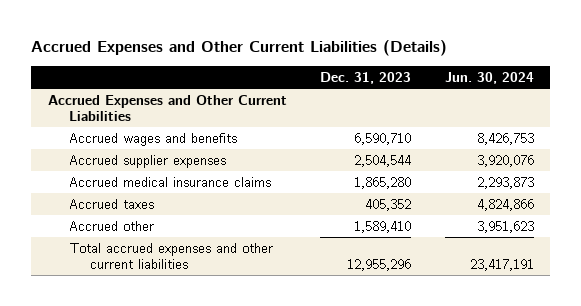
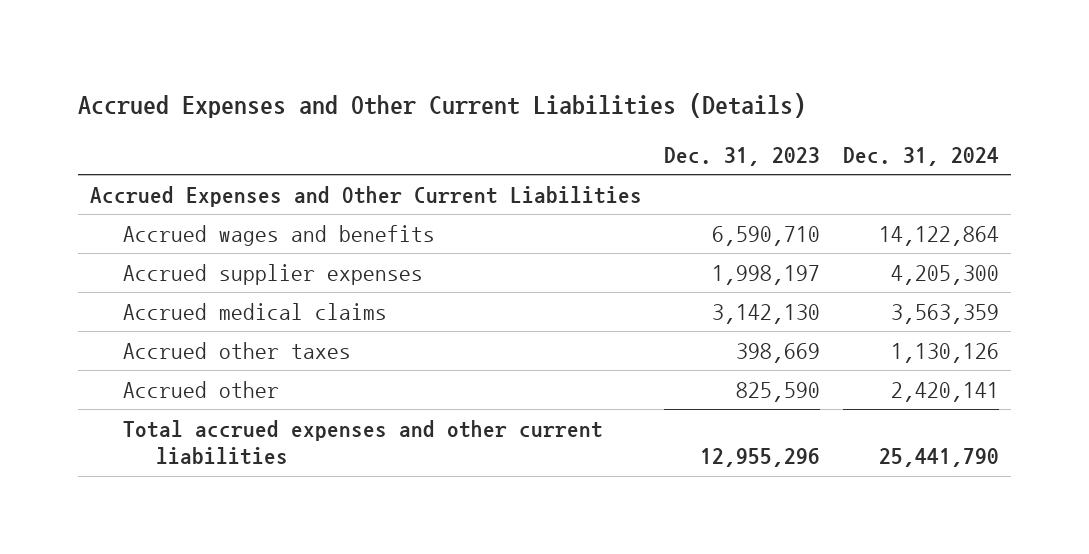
- | Dec. 31, 2023 | Jun. 30, 2024
+ | Dec. 31, 2023 | Dec. 31, 2024
- Accrued supplier expenses | 2,504,544 | 3,920,076
- Accrued medical insurance claims | 1,865,280 | 2,293,873
- Accrued taxes | 405,352 | 4,824,866
- Accrued other | 1,589,410 | 3,951,623
+ Accrued supplier expenses | 1,998,197 | 4,205,300
+ Accrued medical claims | 3,142,130 | 3,563,359
+ Accrued other taxes | 398,669 | 1,130,126
+ Accrued other | 825,590 | 2,420,141

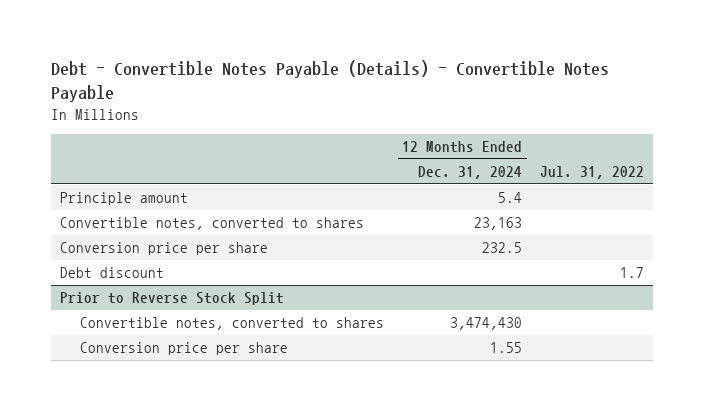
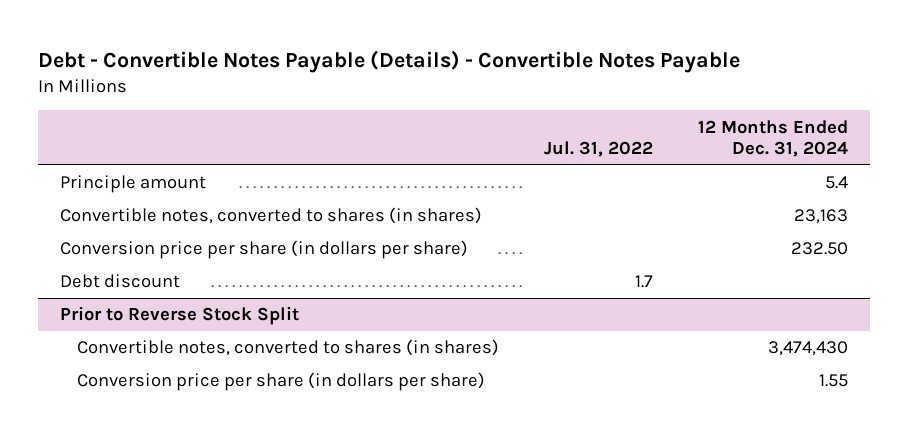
- | 12 Months Ended Dec. 31, 2024 | Jul. 31, 2022
+ | Jul. 31, 2022 | 12 Months Ended Dec. 31, 2024
- Convertible notes, converted to shares | 23,163 |
- Conversion price per share | 232.5 |
+ Convertible notes, converted to shares (in shares) | | 23,163
+ Conversion price per share (in dollars per share) | | 232.50
@ Prior to Reverse Stock Split
- Convertible notes, converted to shares | 3,474,430 |
- Conversion price per share | 1.55 |
+ Convertible notes, converted to shares (in shares) | | 3,474,430
+ Conversion price per share (in dollars per share) | | 1.55

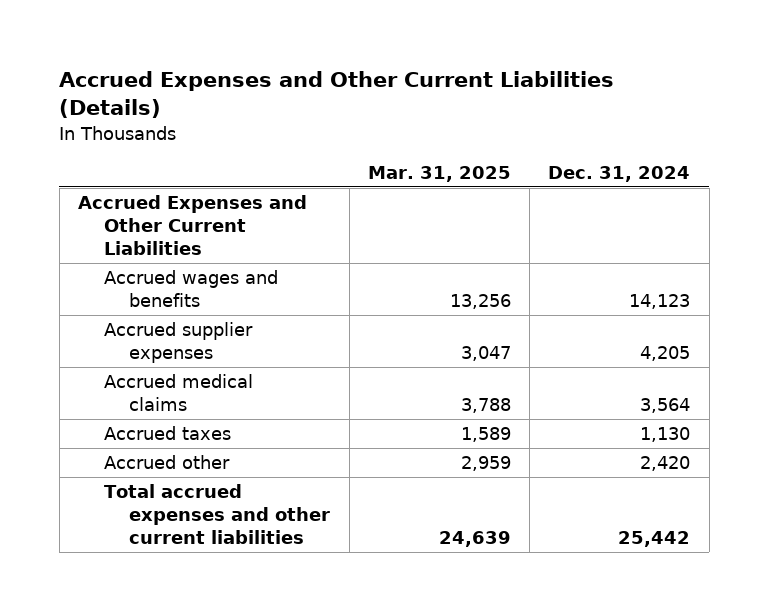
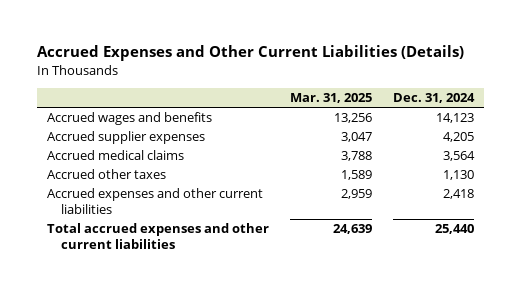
- Accrued Expenses and Other Current Liabilities
- Accrued taxes | 1,589 | 1,130
- Accrued other | 2,959 | 2,420
- Total accrued expenses and other current liabilities | 24,639 | 25,442
+ Accrued other taxes | 1,589 | 1,130
+ Accrued expenses and other current liabilities | 2,959 | 2,418
+ Total accrued expenses and other current liabilities | 24,639 | 25,440

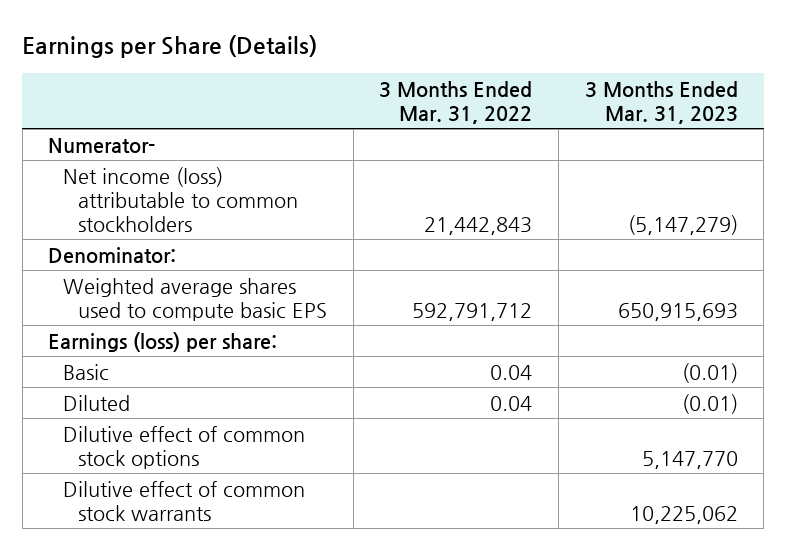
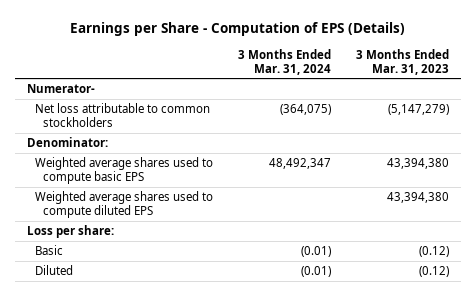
- Earnings per Share (Details)
+ Earnings per Share - Computation of EPS (Details)
- | 3 Months Ended Mar. 31, 2022 | 3 Months Ended Mar. 31, 2023
+ | 3 Months Ended Mar. 31, 2024 | 3 Months Ended Mar. 31, 2023
- Net income (loss) attributable to common stockholders | 21,442,843 | (5,147,279)
+ Net loss attributable to common stockholders | (364,075) | (5,147,279)
- Weighted average shares used to compute basic EPS | 592,791,712 | 650,915,693
- Earnings (loss) per share:
- Basic | 0.04 | (0.01)
- Diluted | 0.04 | (0.01)
- Dilutive effect of common stock options | | 5,147,770
- Dilutive effect of common stock warrants | | 10,225,062
+ Weighted average shares used to compute basic EPS | 48,492,347 | 43,394,380
+ Weighted average shares used to compute diluted EPS | | 43,394,380
+ Loss per share:
+ Basic | (0.01) | (0.12)
+ Diluted | (0.01) | (0.12)

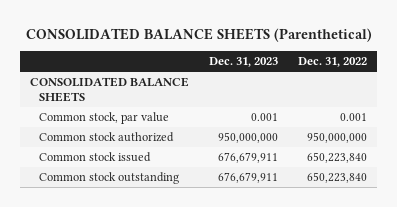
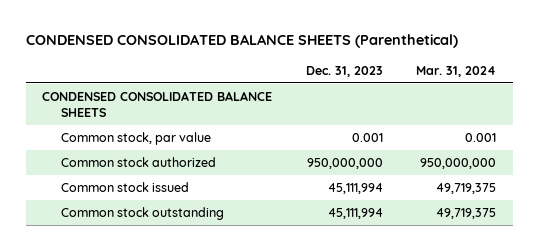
- CONSOLIDATED BALANCE SHEETS (Parenthetical)
+ CONDENSED CONSOLIDATED BALANCE SHEETS (Parenthetical)
- | Dec. 31, 2023 | Dec. 31, 2022
+ | Dec. 31, 2023 | Mar. 31, 2024
- CONSOLIDATED BALANCE SHEETS
+ CONDENSED CONSOLIDATED BALANCE SHEETS
- Common stock issued | 676,679,911 | 650,223,840
- Common stock outstanding | 676,679,911 | 650,223,840
+ Common stock issued | 45,111,994 | 49,719,375
+ Common stock outstanding | 45,111,994 | 49,719,375

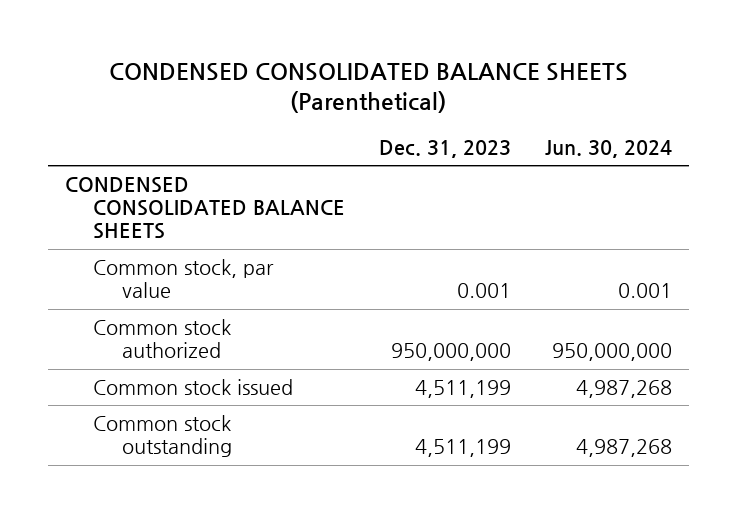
- | Dec. 31, 2023 | Mar. 31, 2024
+ | Dec. 31, 2023 | Jun. 30, 2024
- Common stock issued | 45,111,994 | 49,719,375
- Common stock outstanding | 45,111,994 | 49,719,375
+ Common stock issued | 4,511,199 | 4,987,268
+ Common stock outstanding | 4,511,199 | 4,987,268

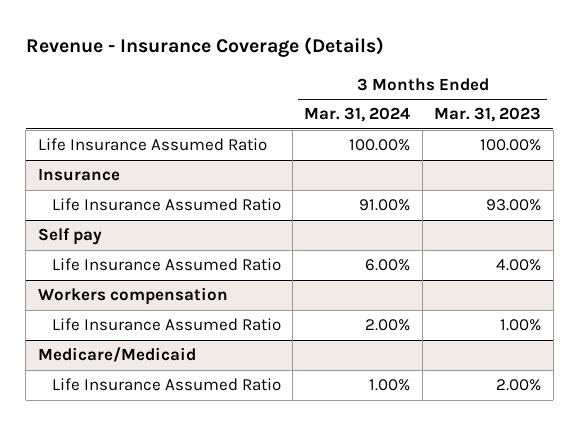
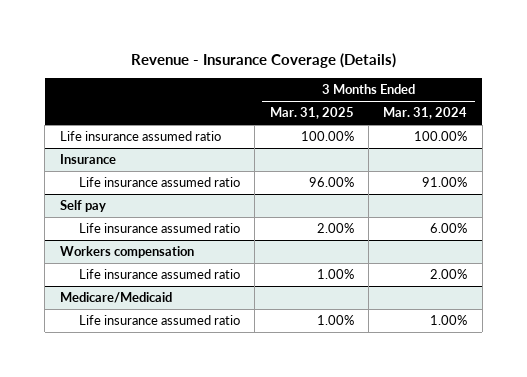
- | 3 Months Ended Mar. 31, 2024 | 3 Months Ended Mar. 31, 2023
+ | 3 Months Ended Mar. 31, 2025 | 3 Months Ended Mar. 31, 2024
- Life Insurance Assumed Ratio | 100.00% | 100.00%
+ Life insurance assumed ratio | 100.00% | 100.00%
@ Insurance
- Life Insurance Assumed Ratio | 91.00% | 93.00%
+ Life insurance assumed ratio | 96.00% | 91.00%
@ Self pay
- Life Insurance Assumed Ratio | 6.00% | 4.00%
+ Life insurance assumed ratio | 2.00% | 6.00%
@ Workers compensation
- Life Insurance Assumed Ratio | 2.00% | 1.00%
+ Life insurance assumed ratio | 1.00% | 2.00%
@ Medicare/Medicaid
- Life Insurance Assumed Ratio | 1.00% | 2.00%
+ Life insurance assumed ratio | 1.00% | 1.00%

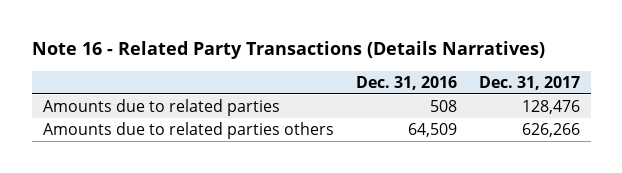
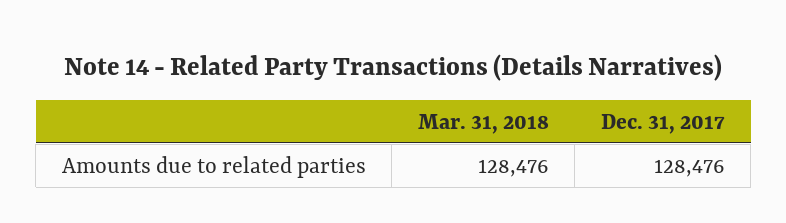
- Note 16 - Related Party Transactions (Details Narratives)
+ Note 14 - Related Party Transactions (Details Narratives)
- | Dec. 31, 2016 | Dec. 31, 2017
+ | Mar. 31, 2018 | Dec. 31, 2017
- Amounts due to related parties others | 64,509 | 626,266

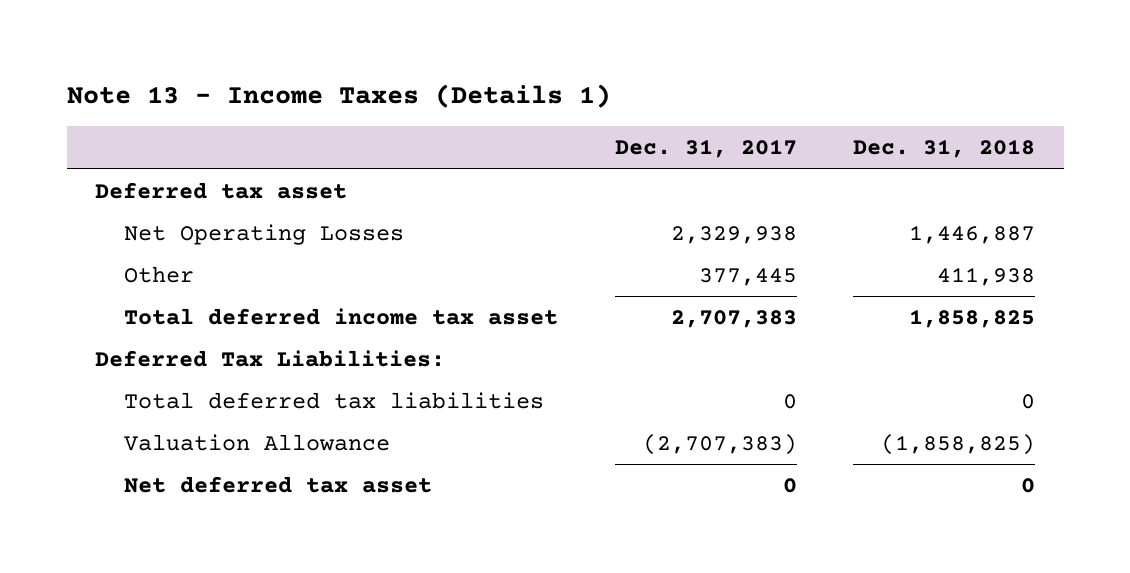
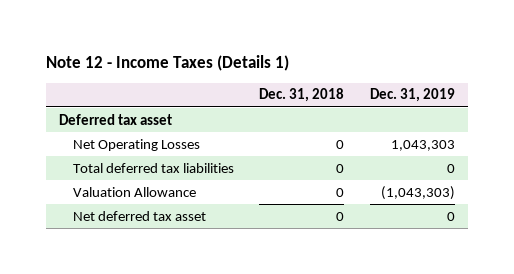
- Note 13 - Income Taxes (Details 1)
+ Note 12 - Income Taxes (Details 1)
- | Dec. 31, 2017 | Dec. 31, 2018
+ | Dec. 31, 2018 | Dec. 31, 2019
- Net Operating Losses | 2,329,938 | 1,446,887
- Other | 377,445 | 411,938
- Total deferred income tax asset | 2,707,383 | 1,858,825
- Deferred Tax Liabilities:
+ Net Operating Losses | 0 | 1,043,303
- Valuation Allowance | (2,707,383) | (1,858,825)
+ Valuation Allowance | 0 | (1,043,303)

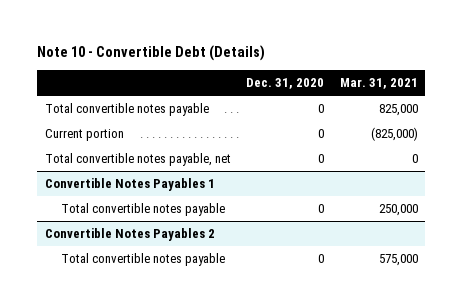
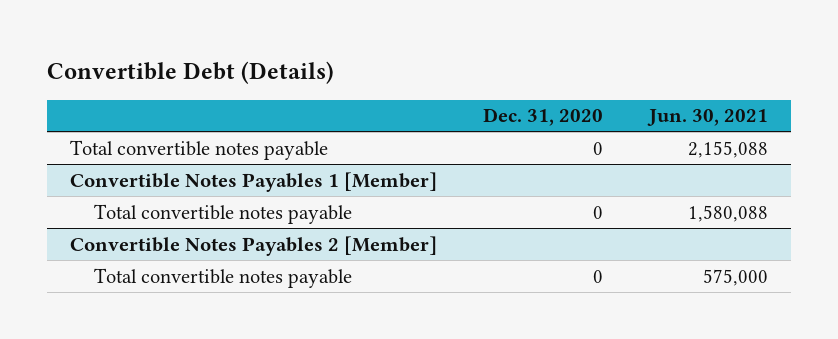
- Note 10 - Convertible Debt (Details)
+ Convertible Debt (Details)
- | Dec. 31, 2020 | Mar. 31, 2021
+ | Dec. 31, 2020 | Jun. 30, 2021
- Current portion | 0 | (825,000)
- Total convertible notes payable, net | 0 | 0
- Convertible Notes Payables 1
+ Convertible Notes Payables 1 [Member]
- Convertible Notes Payables 2
+ Convertible Notes Payables 2 [Member]

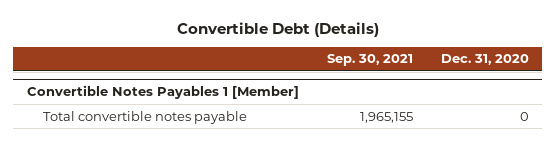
- | Dec. 31, 2020 | Jun. 30, 2021
+ | Sep. 30, 2021 | Dec. 31, 2020
- Total convertible notes payable | 0 | 2,155,088
- Convertible Notes Payables 2 [Member]
- Total convertible notes payable | 0 | 575,000

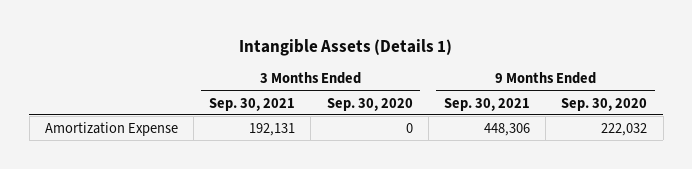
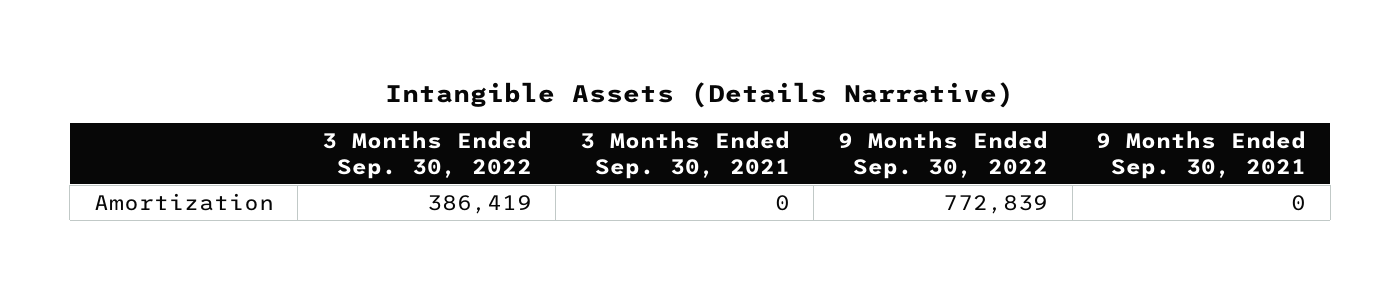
- Intangible Assets (Details 1)
+ Intangible Assets (Details Narrative)
- | 3 Months Ended Sep. 30, 2021 | 3 Months Ended Sep. 30, 2020 | 9 Months Ended Sep. 30, 2021 | 9 Months Ended Sep. 30, 2020
+ | 3 Months Ended Sep. 30, 2022 | 3 Months Ended Sep. 30, 2021 | 9 Months Ended Sep. 30, 2022 | 9 Months Ended Sep. 30, 2021
- Amortization Expense | 192,131 | 0 | 448,306 | 222,032
+ Amortization | 386,419 | 0 | 772,839 | 0

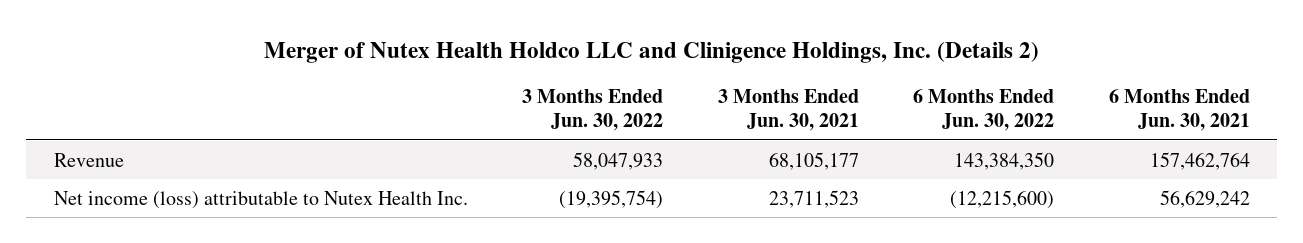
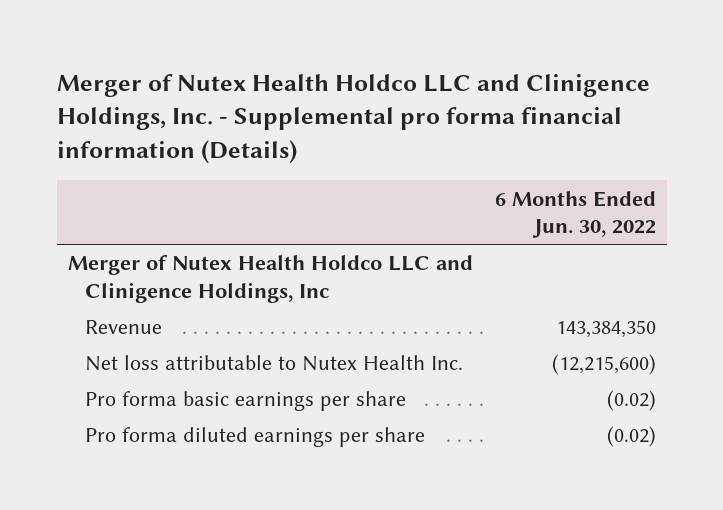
- Merger of Nutex Health Holdco LLC and Clinigence Holdings, Inc. (Details 2)
+ Merger of Nutex Health Holdco LLC and Clinigence Holdings, Inc. - Supplemental pro forma financial information (Details)
- | 3 Months Ended Jun. 30, 2022 | 3 Months Ended Jun. 30, 2021 | 6 Months Ended Jun. 30, 2022 | 6 Months Ended Jun. 30, 2021
+ | 6 Months Ended Jun. 30, 2022
+ Merger of Nutex Health Holdco LLC and Clinigence Holdings, Inc
- Net income (loss) attributable to Nutex Health Inc. | (19,395,754) | 23,711,523 | (12,215,600) | 56,629,242
+ Net loss attributable to Nutex Health Inc. | (12,215,600)
+ Pro forma basic earnings per share | (0.02)
+ Pro forma diluted earnings per share | (0.02)

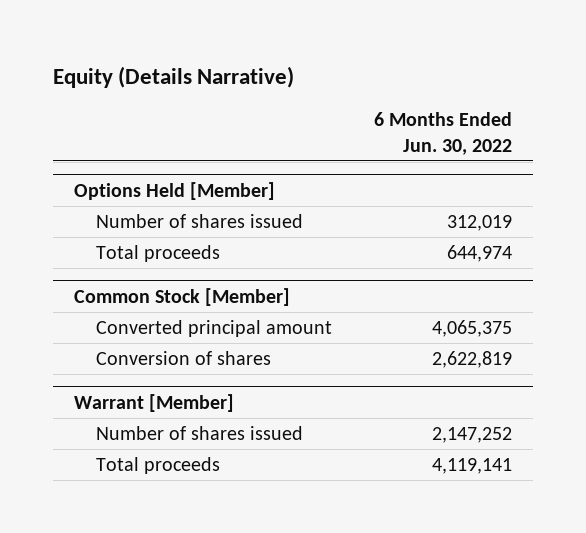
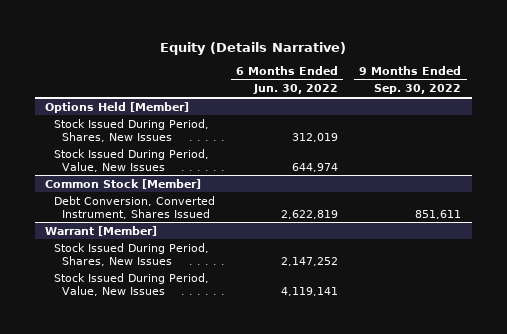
- | 6 Months Ended Jun. 30, 2022
+ | 6 Months Ended Jun. 30, 2022 | 9 Months Ended Sep. 30, 2022
@ Options Held [Member]
- Number of shares issued | 312,019
- Total proceeds | 644,974
+ Stock Issued During Period, Shares, New Issues | 312,019 |
+ Stock Issued During Period, Value, New Issues | 644,974 |
@ Common Stock [Member]
- Converted principal amount | 4,065,375
- Conversion of shares | 2,622,819
+ Debt Conversion, Converted Instrument, Shares Issued | 2,622,819 | 851,611
@ Warrant [Member]
- Number of shares issued | 2,147,252
- Total proceeds | 4,119,141
+ Stock Issued During Period, Shares, New Issues | 2,147,252 |
+ Stock Issued During Period, Value, New Issues | 4,119,141 |

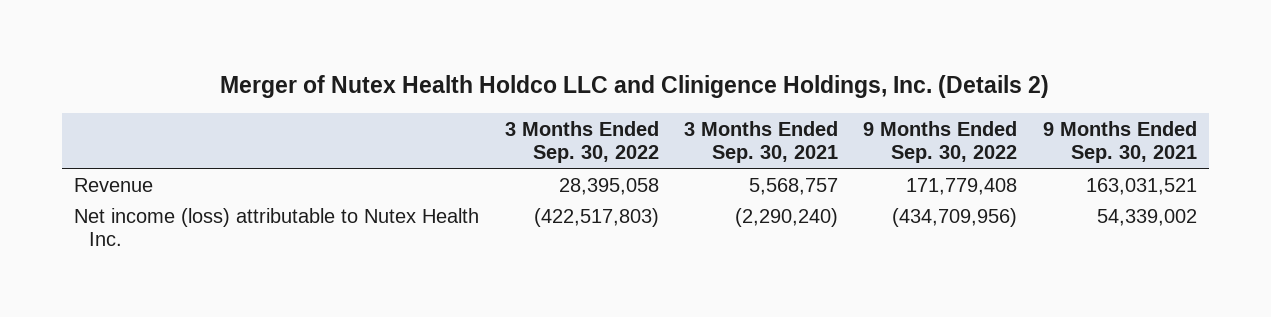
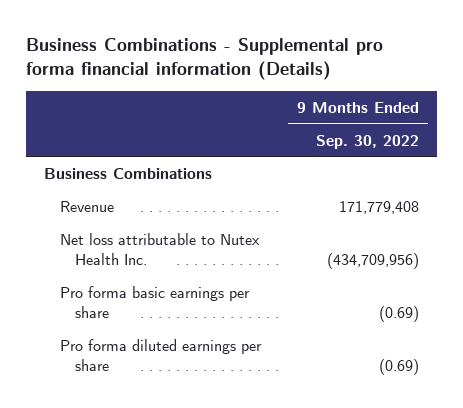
- Merger of Nutex Health Holdco LLC and Clinigence Holdings, Inc. (Details 2)
+ Business Combinations - Supplemental pro forma financial information (Details)
- | 3 Months Ended Sep. 30, 2022 | 3 Months Ended Sep. 30, 2021 | 9 Months Ended Sep. 30, 2022 | 9 Months Ended Sep. 30, 2021
+ | 9 Months Ended Sep. 30, 2022
+ Business Combinations
- Net income (loss) attributable to Nutex Health Inc. | (422,517,803) | (2,290,240) | (434,709,956) | 54,339,002
+ Net loss attributable to Nutex Health Inc. | (434,709,956)
+ Pro forma basic earnings per share | (0.69)
+ Pro forma diluted earnings per share | (0.69)

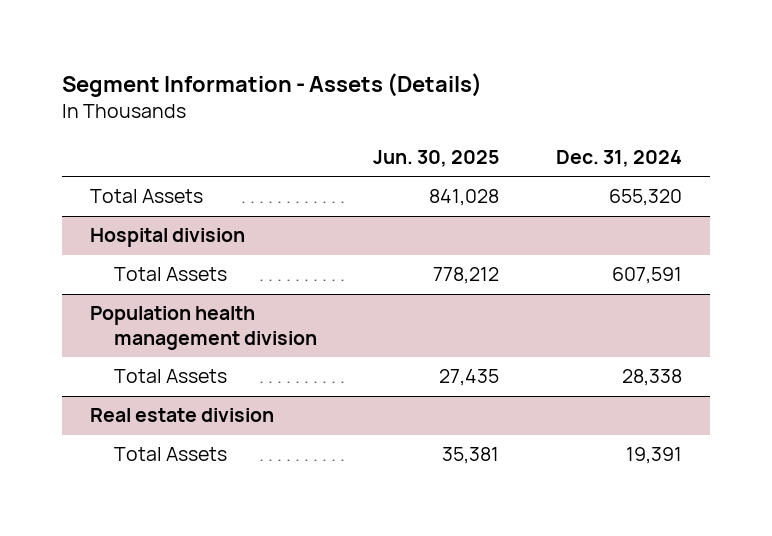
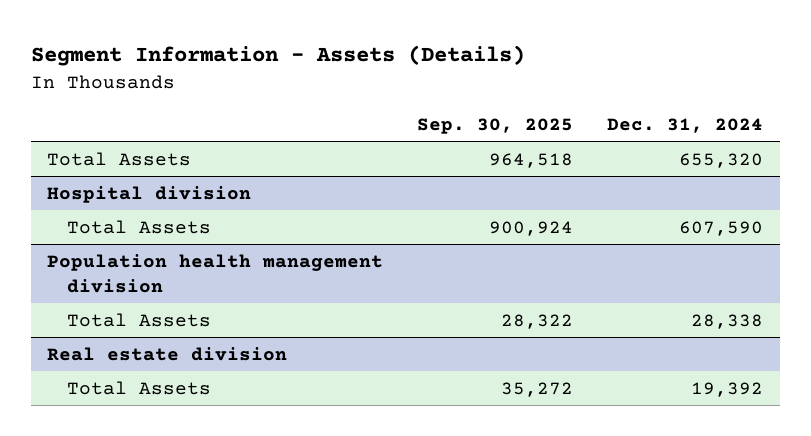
- | Jun. 30, 2025 | Dec. 31, 2024
+ | Sep. 30, 2025 | Dec. 31, 2024
@ Hospital division
- Total Assets | 778,212 | 607,591
+ Total Assets | 900,924 | 607,590
@ Real estate division
- Total Assets | 35,381 | 19,391
+ Total Assets | 35,272 | 19,392

